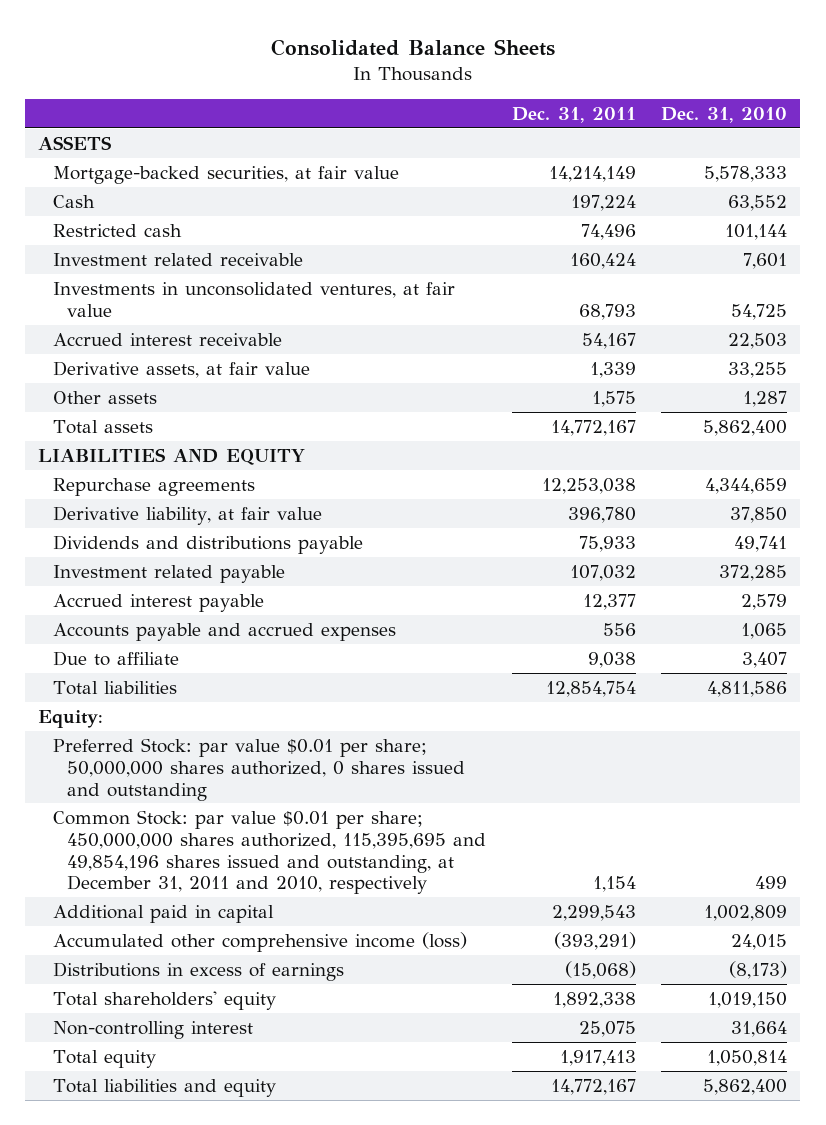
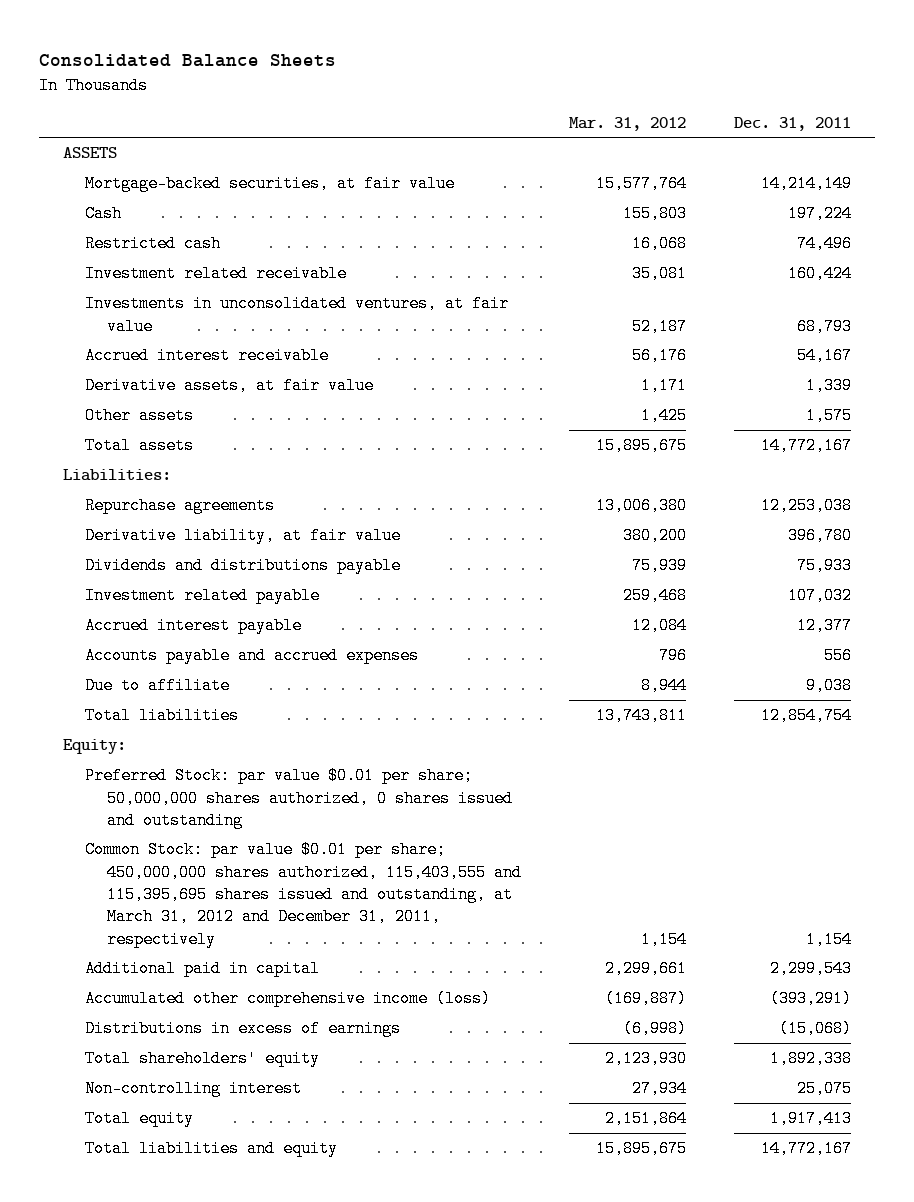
- | Dec. 31, 2011 | Dec. 31, 2010
+ | Mar. 31, 2012 | Dec. 31, 2011
- LIABILITIES AND EQUITY
+ Liabilities:
- Common Stock: par value $0.01 per share; 450,000,000 shares authorized, 115,395,695 and 49,854,196 shares issued and outstanding, at December 31, 2011 and 2010, respectively | 1,154 | 499
+ Common Stock: par value $0.01 per share; 450,000,000 shares authorized, 115,403,555 and 115,395,695 shares issued and outstanding, at March 31, 2012 and December 31, 2011, respectively | 1,154 | 1,154

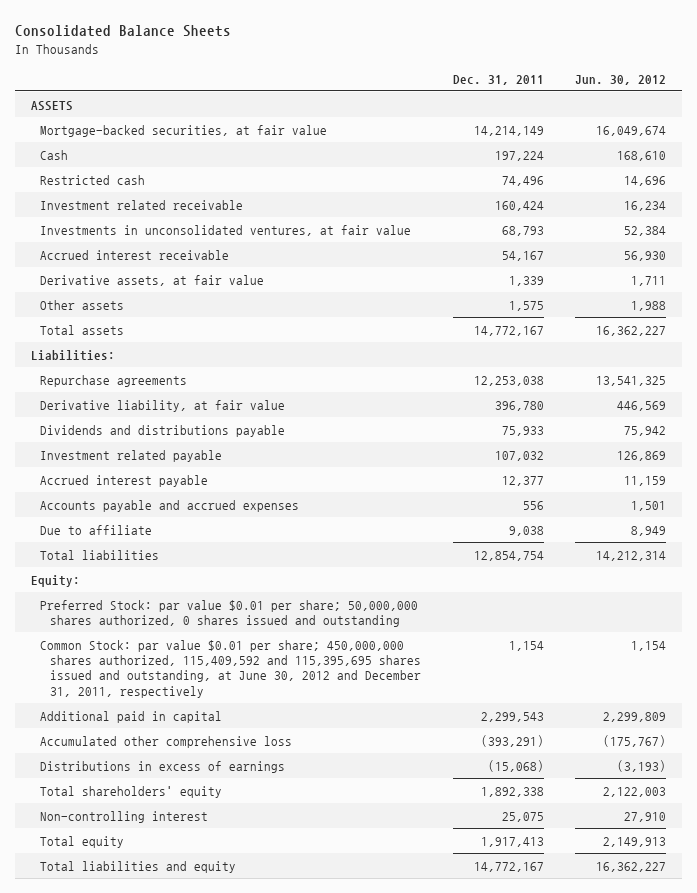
- | Mar. 31, 2012 | Dec. 31, 2011
+ | Dec. 31, 2011 | Jun. 30, 2012
- Common Stock: par value $0.01 per share; 450,000,000 shares authorized, 115,403,555 and 115,395,695 shares issued and outstanding, at March 31, 2012 and December 31, 2011, respectively | 1,154 | 1,154
+ Common Stock: par value $0.01 per share; 450,000,000 shares authorized, 115,409,592 and 115,395,695 shares issued and outstanding, at June 30, 2012 and December 31, 2011, respectively | 1,154 | 1,154
- Accumulated other comprehensive income (loss) | (169,887) | (393,291)
+ Accumulated other comprehensive loss | (393,291) | (175,767)

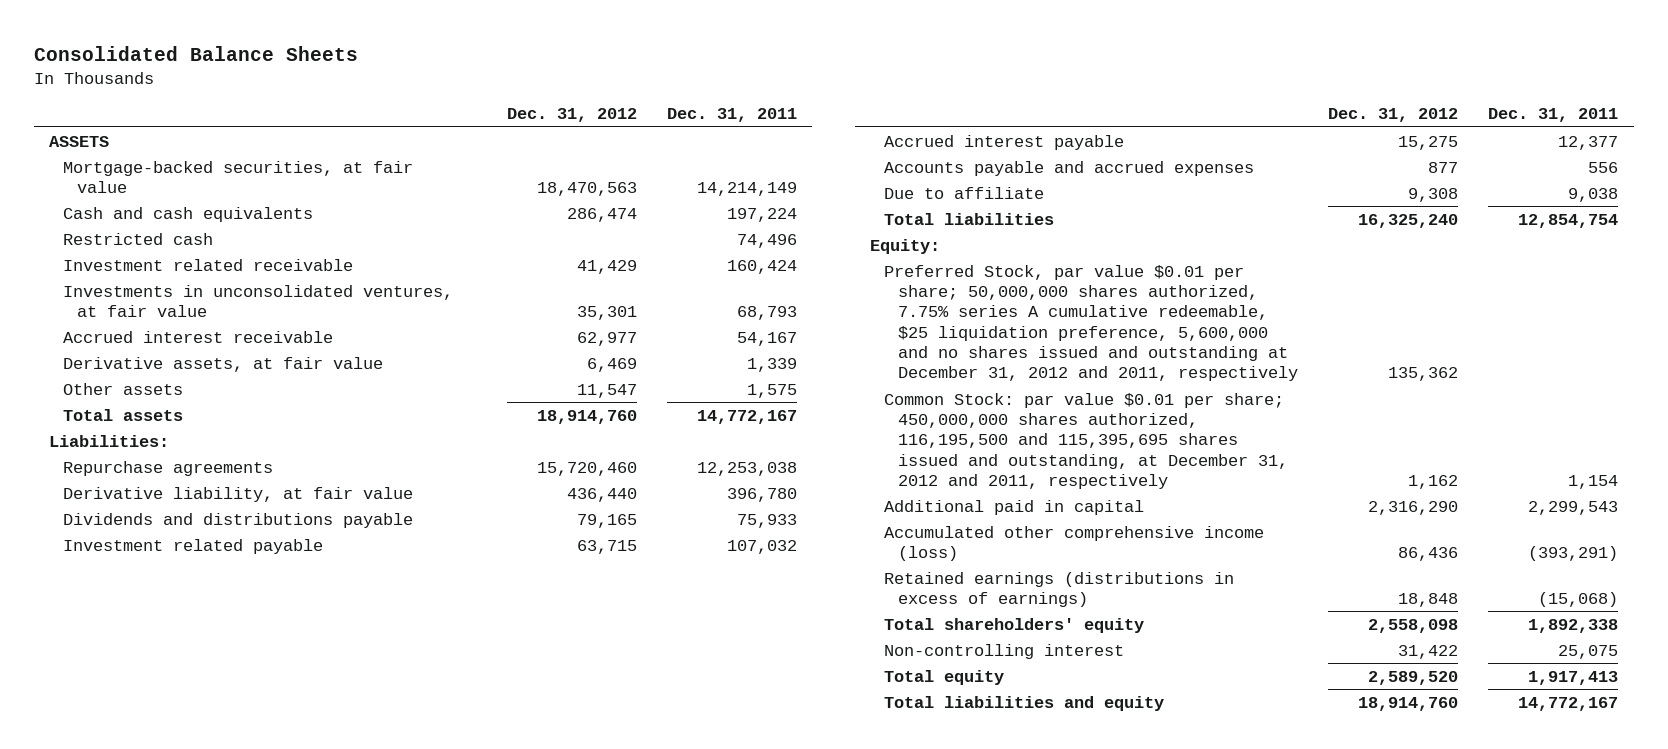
- | Dec. 31, 2011 | Jun. 30, 2012
+ | Dec. 31, 2012 | Dec. 31, 2011
- Cash | 197,224 | 168,610
+ Cash and cash equivalents | 286,474 | 197,224
- Preferred Stock: par value $0.01 per share; 50,000,000 shares authorized, 0 shares issued and outstanding
- Common Stock: par value $0.01 per share; 450,000,000 shares authorized, 115,409,592 and 115,395,695 shares issued and outstanding, at June 30, 2012 and December 31, 2011, respectively | 1,154 | 1,154
+ Preferred Stock, par value $0.01 per share; 50,000,000 shares authorized, 7.75% series A cumulative redeemable, $25 liquidation preference, 5,600,000 and no shares issued and outstanding at December 31, 2012 and 2011, respectively | 135,362 |
+ Common Stock: par value $0.01 per share; 450,000,000 shares authorized, 116,195,500 and 115,395,695 shares issued and outstanding, at December 31, 2012 and 2011, respectively | 1,162 | 1,154
- Accumulated other comprehensive loss | (393,291) | (175,767)
- Distributions in excess of earnings | (15,068) | (3,193)
+ Accumulated other comprehensive income (loss) | 86,436 | (393,291)
+ Retained earnings (distributions in excess of earnings) | 18,848 | (15,068)

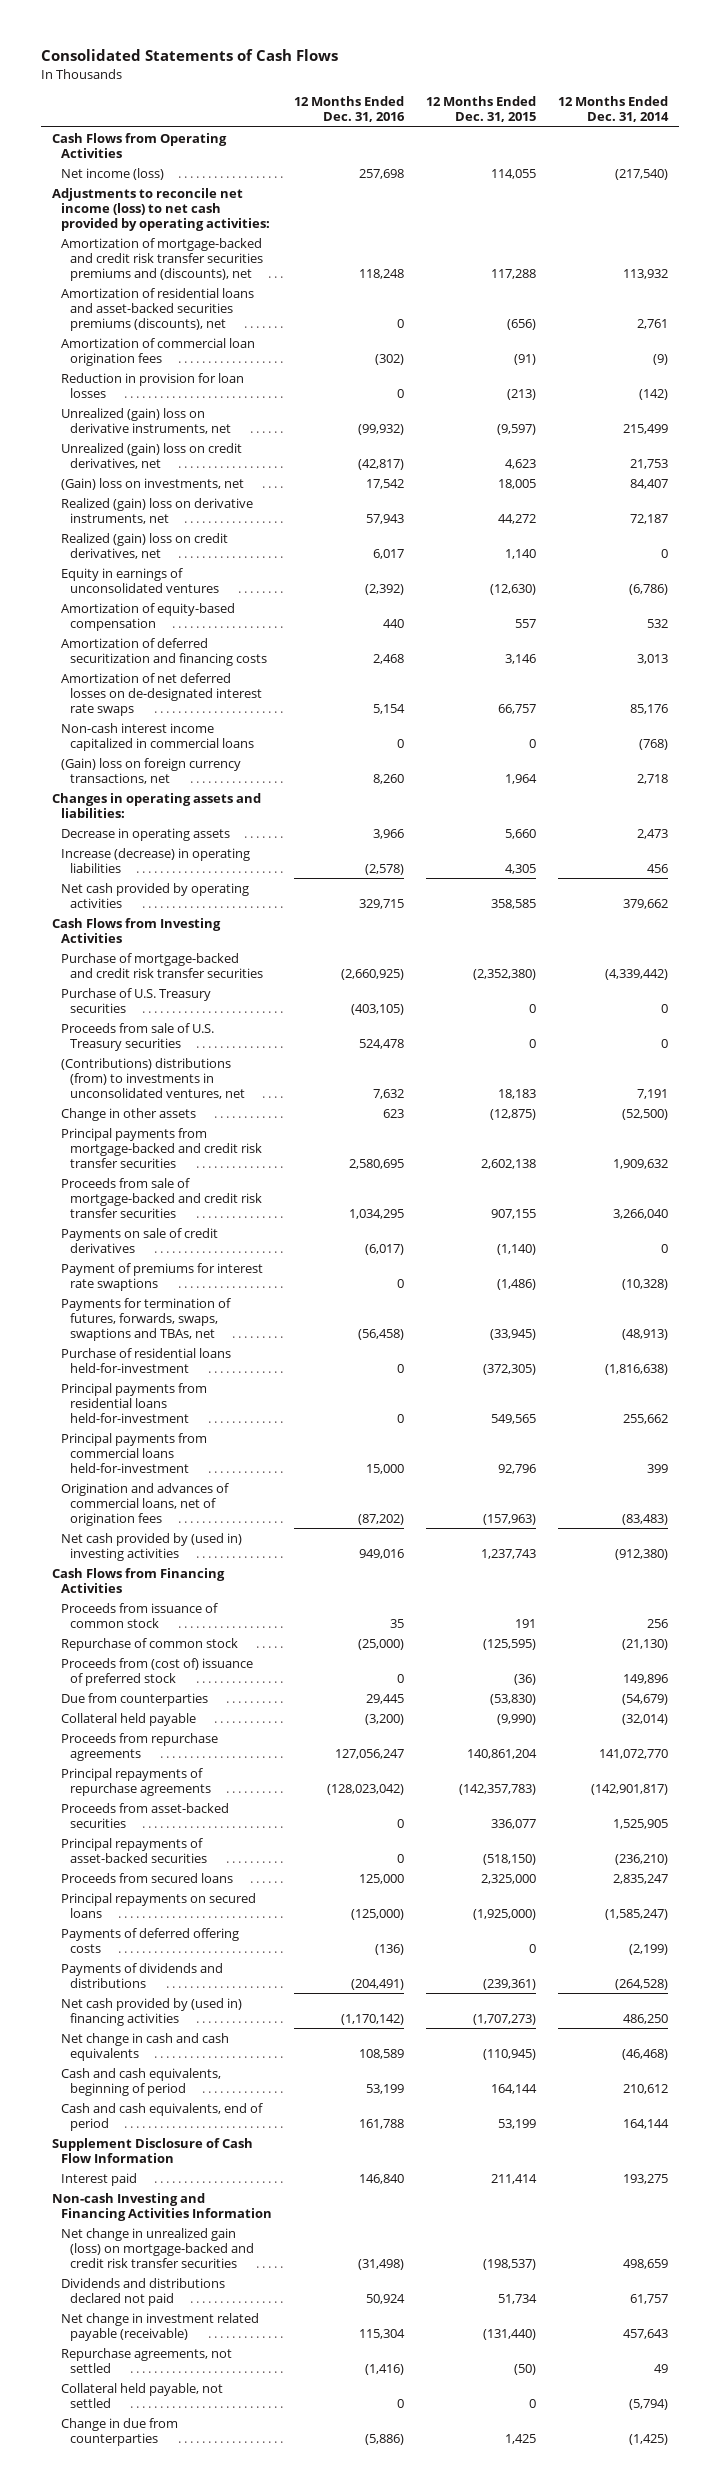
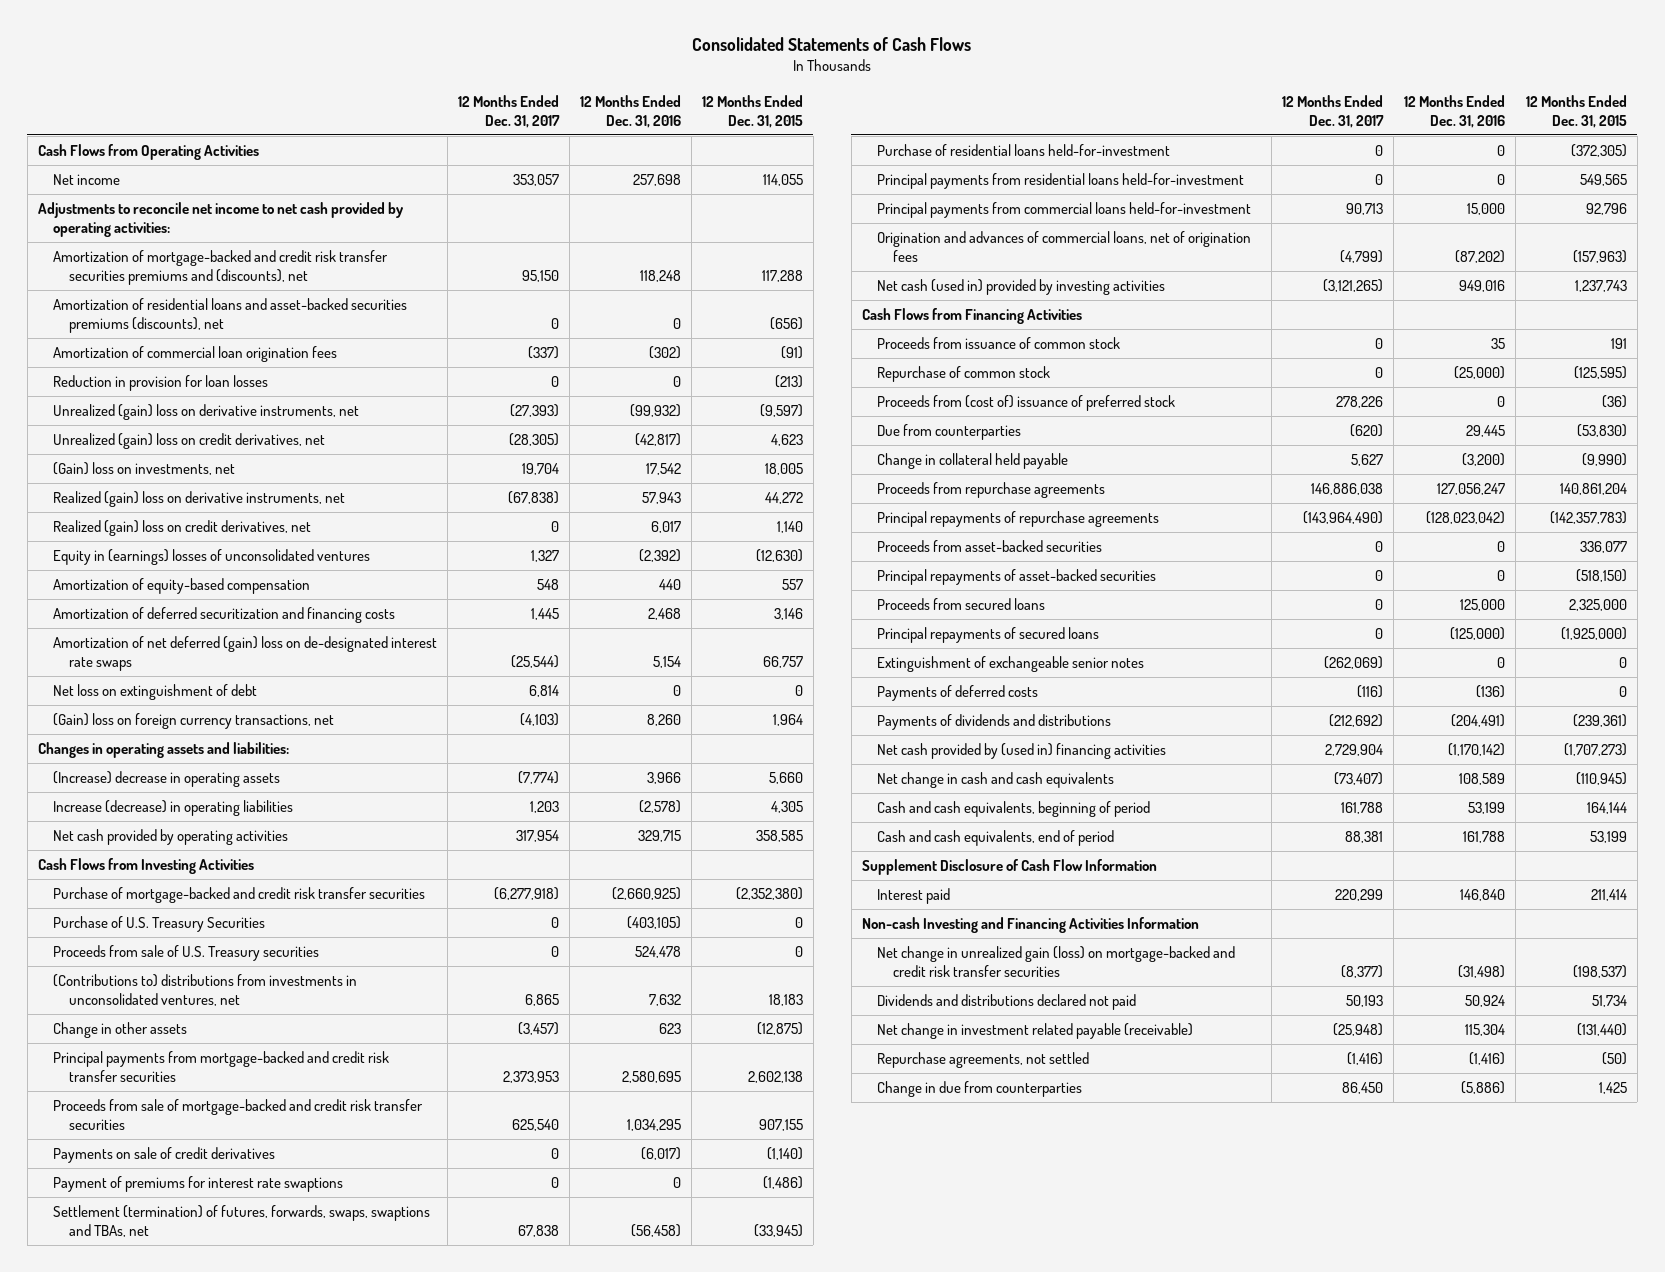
- | 12 Months Ended Dec. 31, 2016 | 12 Months Ended Dec. 31, 2015 | 12 Months Ended Dec. 31, 2014
+ | 12 Months Ended Dec. 31, 2017 | 12 Months Ended Dec. 31, 2016 | 12 Months Ended Dec. 31, 2015
- Net income (loss) | 257,698 | 114,055 | (217,540)
- Adjustments to reconcile net income (loss) to net cash provided by operating activities:
+ Net income | 353,057 | 257,698 | 114,055
+ Adjustments to reconcile net income to net cash provided by operating activities:
- Equity in earnings of unconsolidated ventures | (2,392) | (12,630) | (6,786)
+ Equity in (earnings) losses of unconsolidated ventures | 1,327 | (2,392) | (12,630)
- Amortization of net deferred losses on de-designated interest rate swaps | 5,154 | 66,757 | 85,176
- Non-cash interest income capitalized in commercial loans | 0 | 0 | (768)
+ Amortization of net deferred (gain) loss on de-designated interest rate swaps | (25,544) | 5,154 | 66,757
+ Net loss on extinguishment of debt | 6,814 | 0 | 0
- Decrease in operating assets | 3,966 | 5,660 | 2,473
+ (Increase) decrease in operating assets | (7,774) | 3,966 | 5,660
- Purchase of U.S. Treasury securities | (403,105) | 0 | 0
+ Purchase of U.S. Treasury Securities | 0 | (403,105) | 0
- (Contributions) distributions (from) to investments in unconsolidated ventures, net | 7,632 | 18,183 | 7,191
+ (Contributions to) distributions from investments in unconsolidated ventures, net | 6,865 | 7,632 | 18,183
- Payments for termination of futures, forwards, swaps, swaptions and TBAs, net | (56,458) | (33,945) | (48,913)
+ Settlement (termination) of futures, forwards, swaps, swaptions and TBAs, net | 67,838 | (56,458) | (33,945)
- Net cash provided by (used in) investing activities | 949,016 | 1,237,743 | (912,380)
+ Net cash (used in) provided by investing activities | (3,121,265) | 949,016 | 1,237,743
- Collateral held payable | (3,200) | (9,990) | (32,014)
+ Change in collateral held payable | 5,627 | (3,200) | (9,990)
- Principal repayments on secured loans | (125,000) | (1,925,000) | (1,585,247)
- Payments of deferred offering costs | (136) | 0 | (2,199)
+ Principal repayments of secured loans | 0 | (125,000) | (1,925,000)
+ Extinguishment of exchangeable senior notes | (262,069) | 0 | 0
+ Payments of deferred costs | (116) | (136) | 0
- Collateral held payable, not settled | 0 | 0 | (5,794)

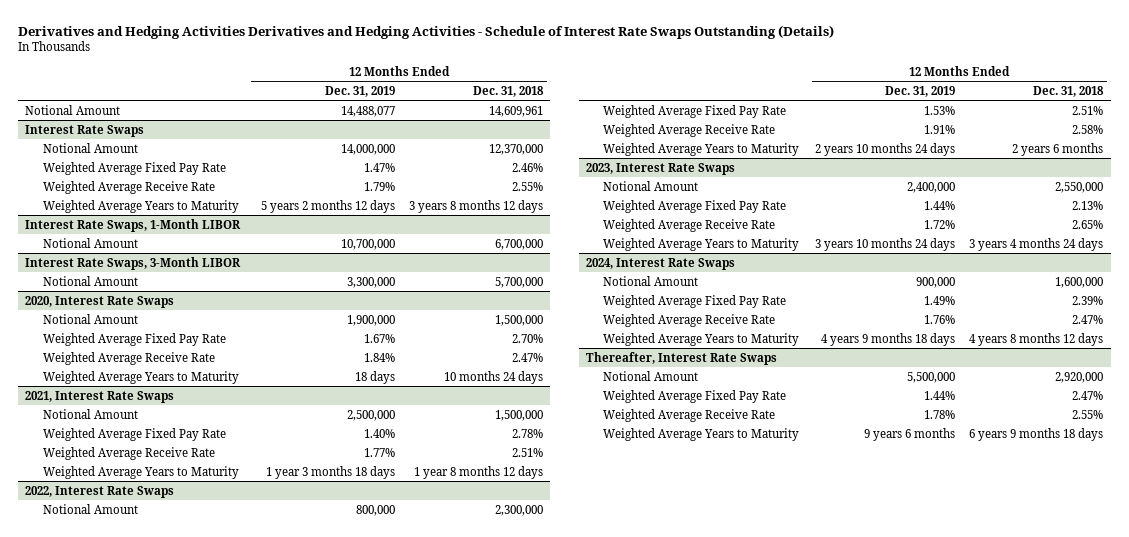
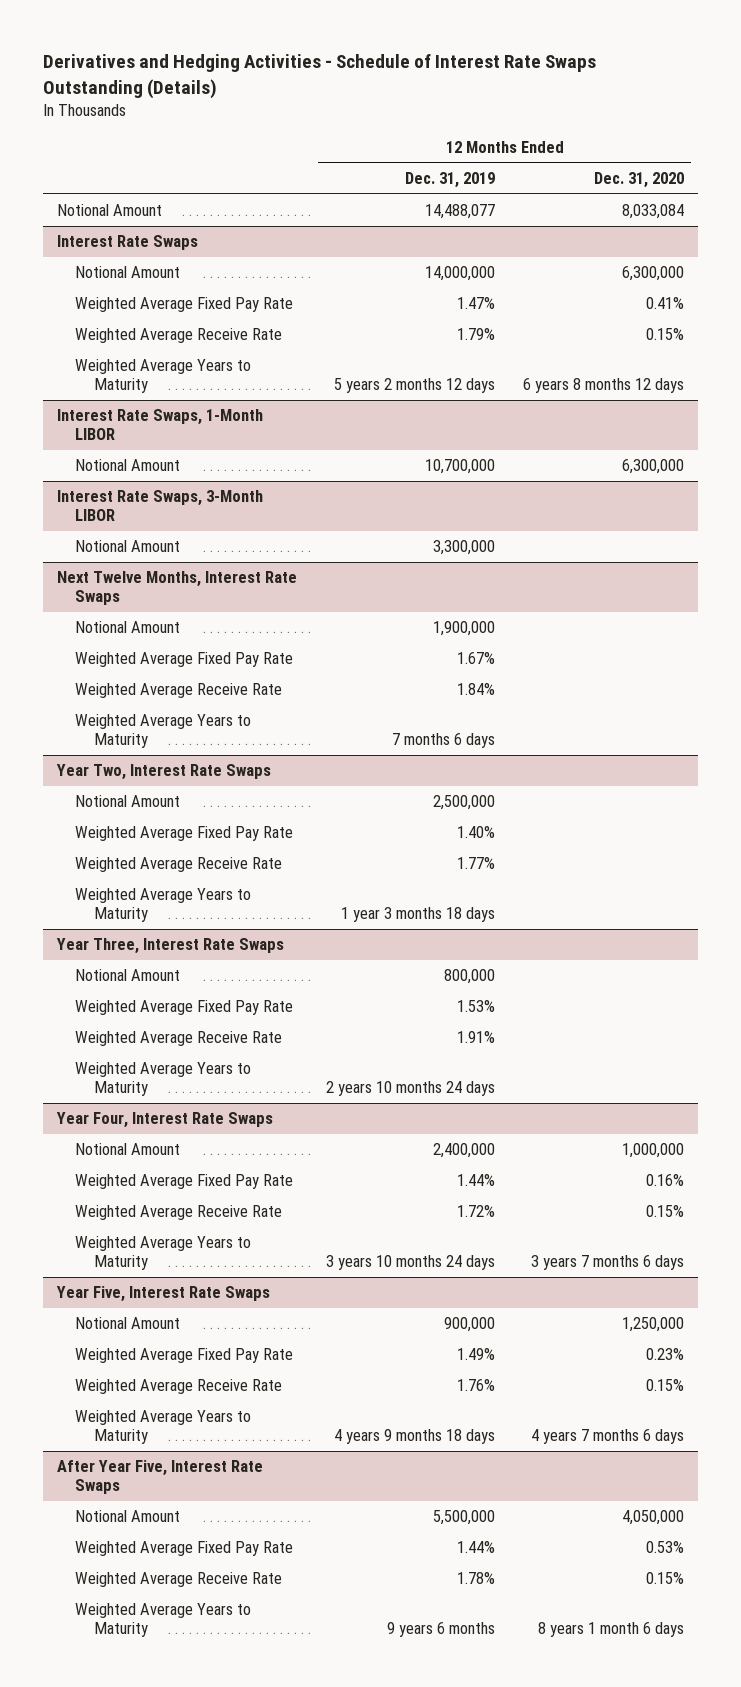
- Derivatives and Hedging Activities Derivatives and Hedging Activities - Schedule of Interest Rate Swaps Outstanding (Details)
+ Derivatives and Hedging Activities - Schedule of Interest Rate Swaps Outstanding (Details)
- | 12 Months Ended Dec. 31, 2019 | 12 Months Ended Dec. 31, 2018
+ | 12 Months Ended Dec. 31, 2019 | 12 Months Ended Dec. 31, 2020
- 2020, Interest Rate Swaps
+ Next Twelve Months, Interest Rate Swaps
- Weighted Average Years to Maturity | 18 days | 10 months 24 days
- 2021, Interest Rate Swaps
+ Weighted Average Years to Maturity | 7 months 6 days |
+ Year Two, Interest Rate Swaps
- 2022, Interest Rate Swaps
+ Year Three, Interest Rate Swaps
- 2023, Interest Rate Swaps
+ Year Four, Interest Rate Swaps
- 2024, Interest Rate Swaps
+ Year Five, Interest Rate Swaps
- Thereafter, Interest Rate Swaps
+ After Year Five, Interest Rate Swaps

